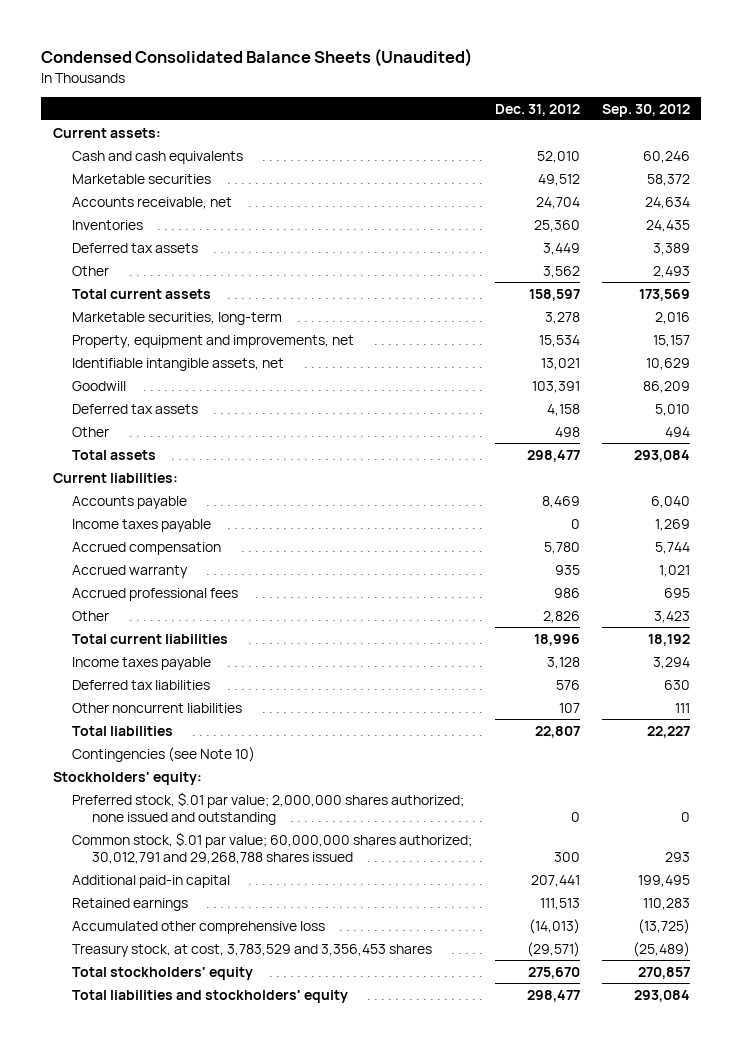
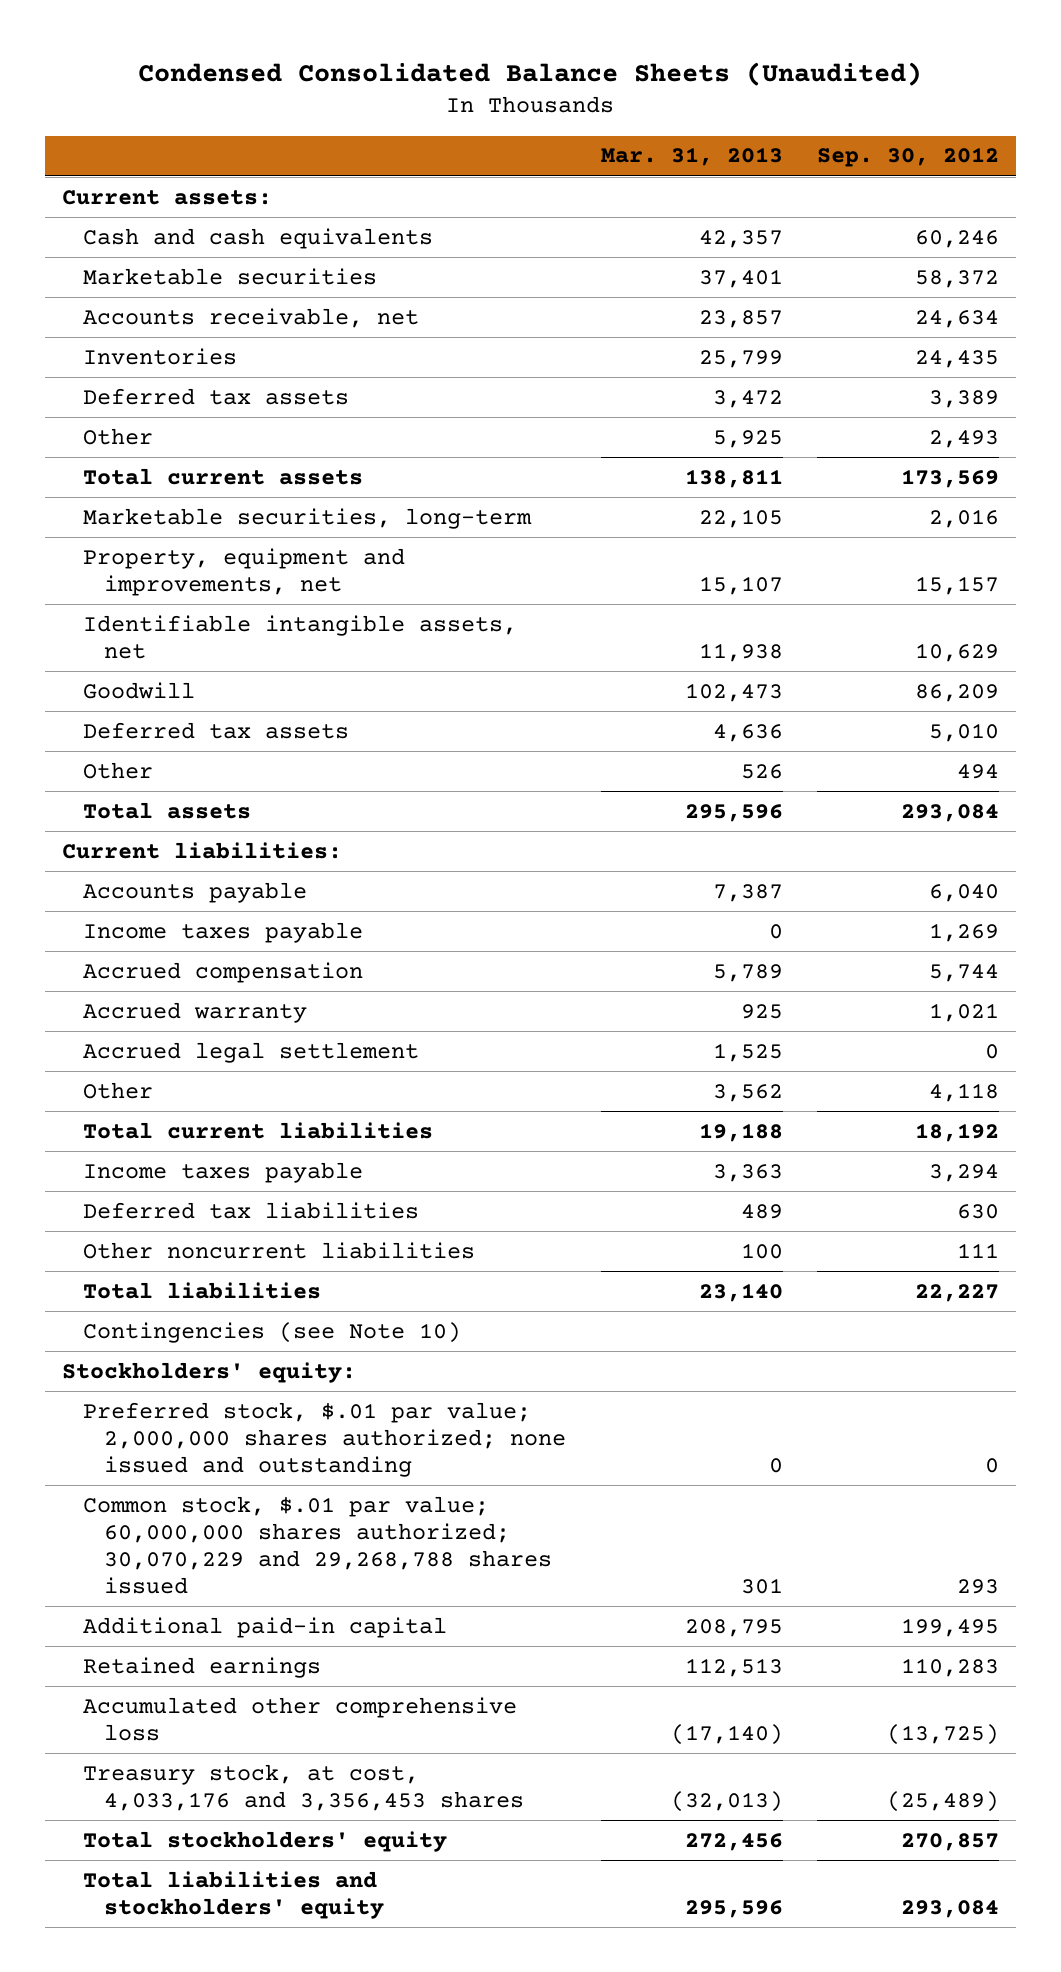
- | Dec. 31, 2012 | Sep. 30, 2012
+ | Mar. 31, 2013 | Sep. 30, 2012
- Accrued professional fees | 986 | 695
- Other | 2,826 | 3,423
+ Accrued legal settlement | 1,525 | 0
+ Other | 3,562 | 4,118
- Common stock, $.01 par value; 60,000,000 shares authorized; 30,012,791 and 29,268,788 shares issued | 300 | 293
+ Common stock, $.01 par value; 60,000,000 shares authorized; 30,070,229 and 29,268,788 shares issued | 301 | 293
- Treasury stock, at cost, 3,783,529 and 3,356,453 shares | (29,571) | (25,489)
+ Treasury stock, at cost, 4,033,176 and 3,356,453 shares | (32,013) | (25,489)

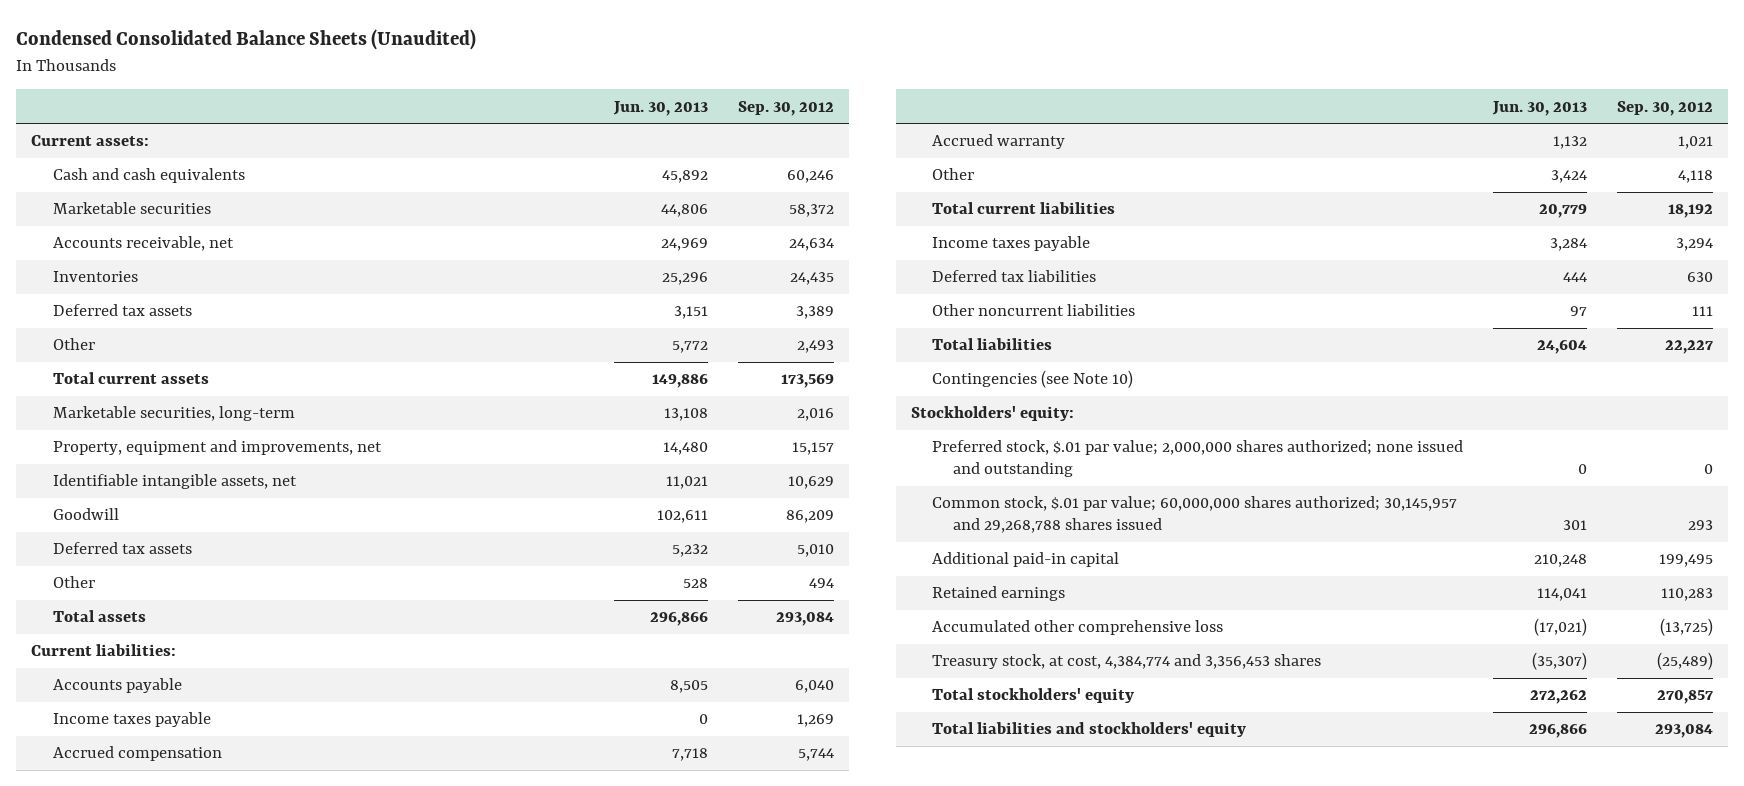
- | Mar. 31, 2013 | Sep. 30, 2012
+ | Jun. 30, 2013 | Sep. 30, 2012
- Accrued legal settlement | 1,525 | 0
- Common stock, $.01 par value; 60,000,000 shares authorized; 30,070,229 and 29,268,788 shares issued | 301 | 293
+ Common stock, $.01 par value; 60,000,000 shares authorized; 30,145,957 and 29,268,788 shares issued | 301 | 293
- Treasury stock, at cost, 4,033,176 and 3,356,453 shares | (32,013) | (25,489)
+ Treasury stock, at cost, 4,384,774 and 3,356,453 shares | (35,307) | (25,489)

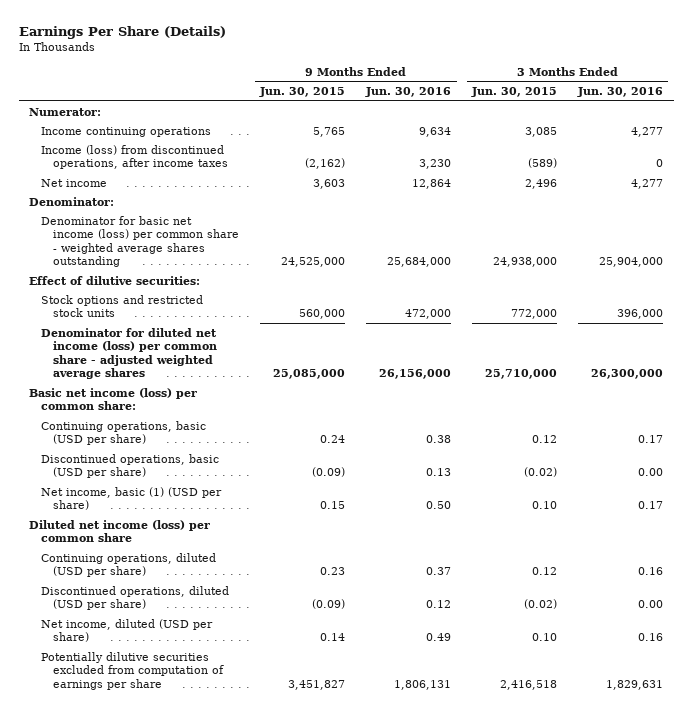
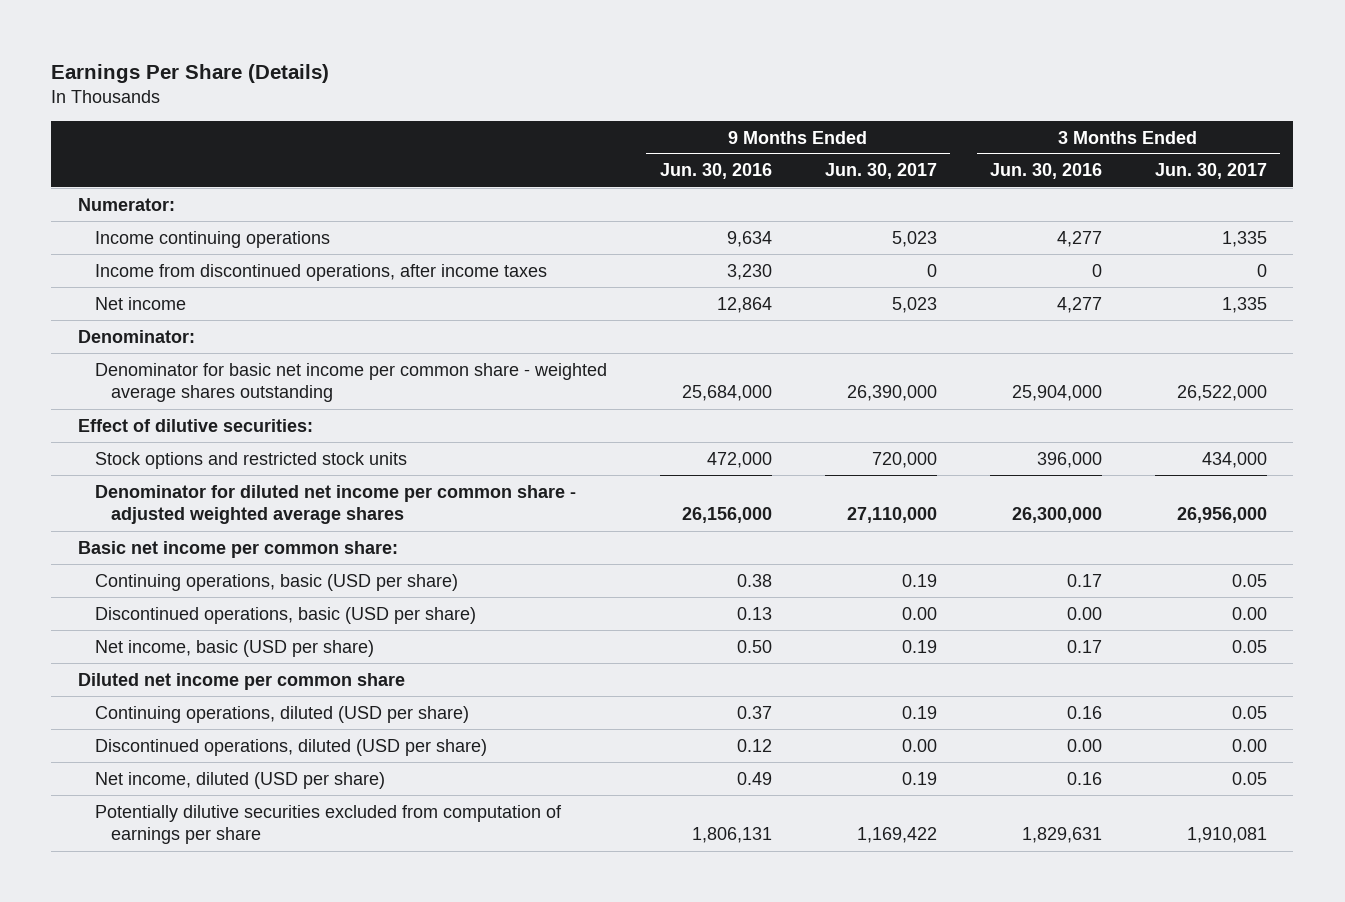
- | 9 Months Ended Jun. 30, 2015 | 9 Months Ended Jun. 30, 2016 | 3 Months Ended Jun. 30, 2015 | 3 Months Ended Jun. 30, 2016
+ | 9 Months Ended Jun. 30, 2016 | 9 Months Ended Jun. 30, 2017 | 3 Months Ended Jun. 30, 2016 | 3 Months Ended Jun. 30, 2017
- Income (loss) from discontinued operations, after income taxes | (2,162) | 3,230 | (589) | 0
+ Income from discontinued operations, after income taxes | 3,230 | 0 | 0 | 0
- Denominator for basic net income (loss) per common share - weighted average shares outstanding | 24,525,000 | 25,684,000 | 24,938,000 | 25,904,000
+ Denominator for basic net income per common share - weighted average shares outstanding | 25,684,000 | 26,390,000 | 25,904,000 | 26,522,000
- Denominator for diluted net income (loss) per common share - adjusted weighted average shares | 25,085,000 | 26,156,000 | 25,710,000 | 26,300,000
- Basic net income (loss) per common share:
+ Denominator for diluted net income per common share - adjusted weighted average shares | 26,156,000 | 27,110,000 | 26,300,000 | 26,956,000
+ Basic net income per common share:
- Net income, basic (1) (USD per share) | 0.15 | 0.50 | 0.10 | 0.17
- Diluted net income (loss) per common share
+ Net income, basic (USD per share) | 0.50 | 0.19 | 0.17 | 0.05
+ Diluted net income per common share

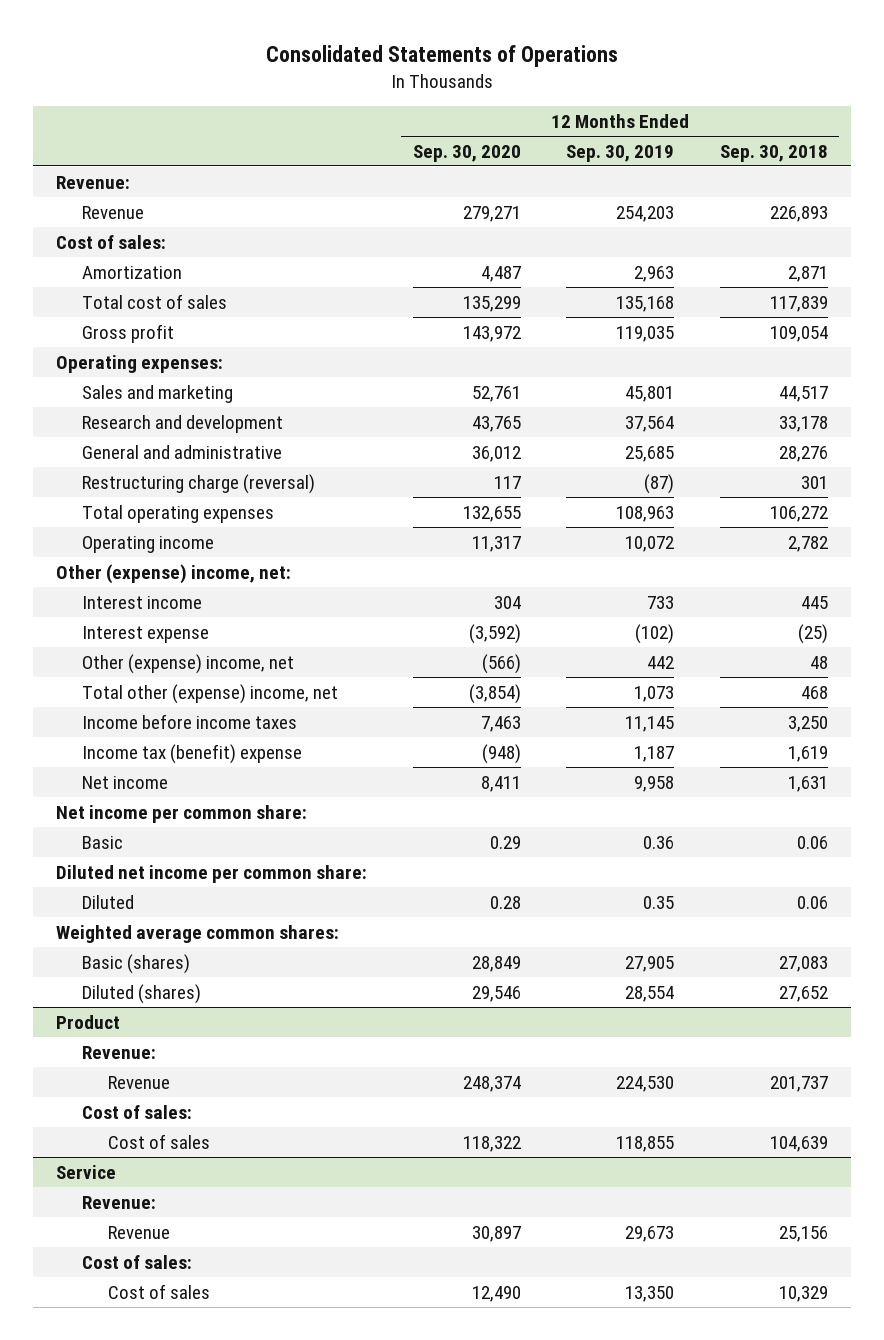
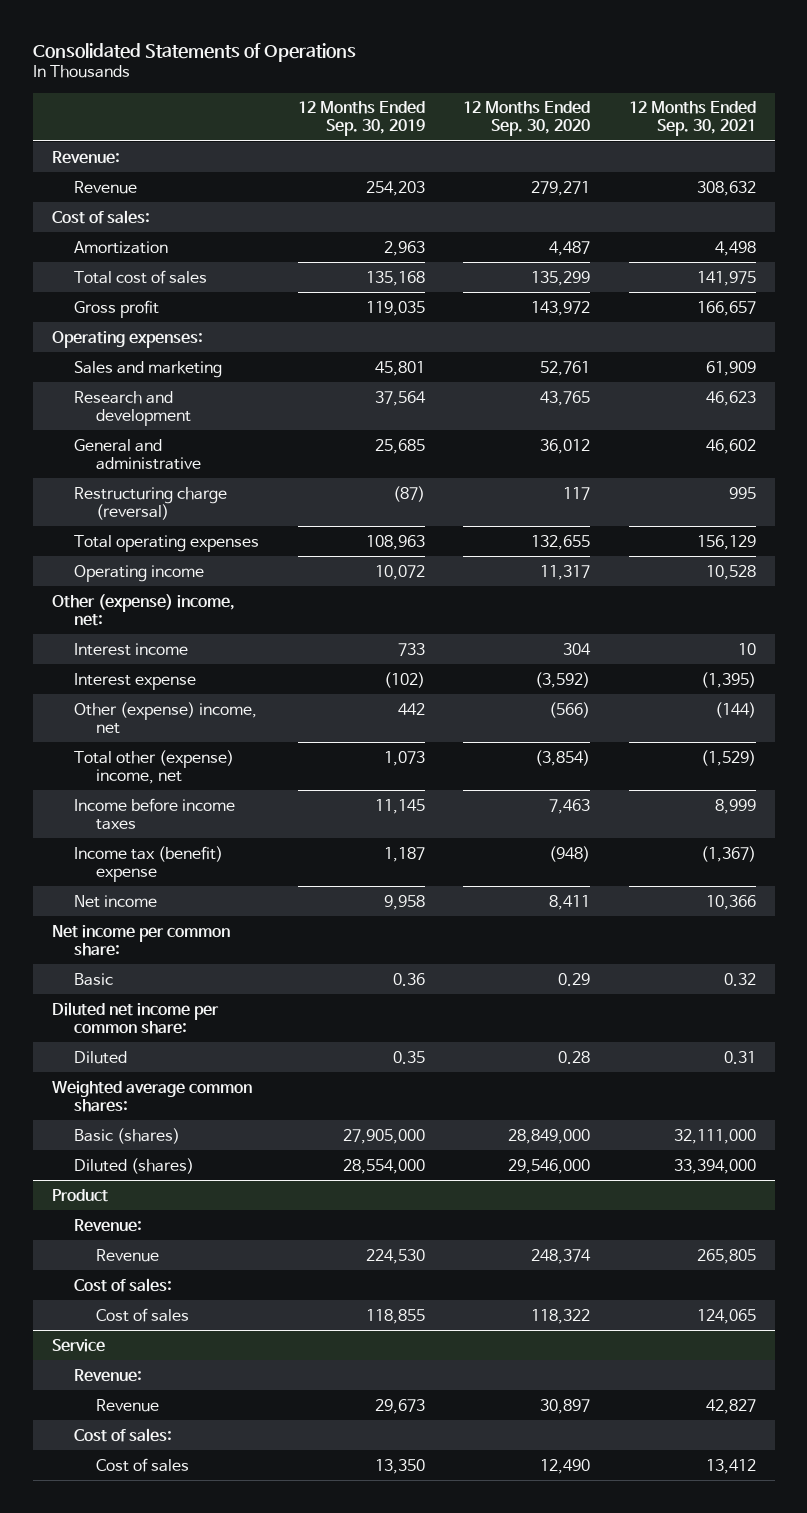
- | 12 Months Ended Sep. 30, 2020 | 12 Months Ended Sep. 30, 2019 | 12 Months Ended Sep. 30, 2018
+ | 12 Months Ended Sep. 30, 2019 | 12 Months Ended Sep. 30, 2020 | 12 Months Ended Sep. 30, 2021
- Basic (shares) | 28,849 | 27,905 | 27,083
- Diluted (shares) | 29,546 | 28,554 | 27,652
+ Basic (shares) | 27,905,000 | 28,849,000 | 32,111,000
+ Diluted (shares) | 28,554,000 | 29,546,000 | 33,394,000

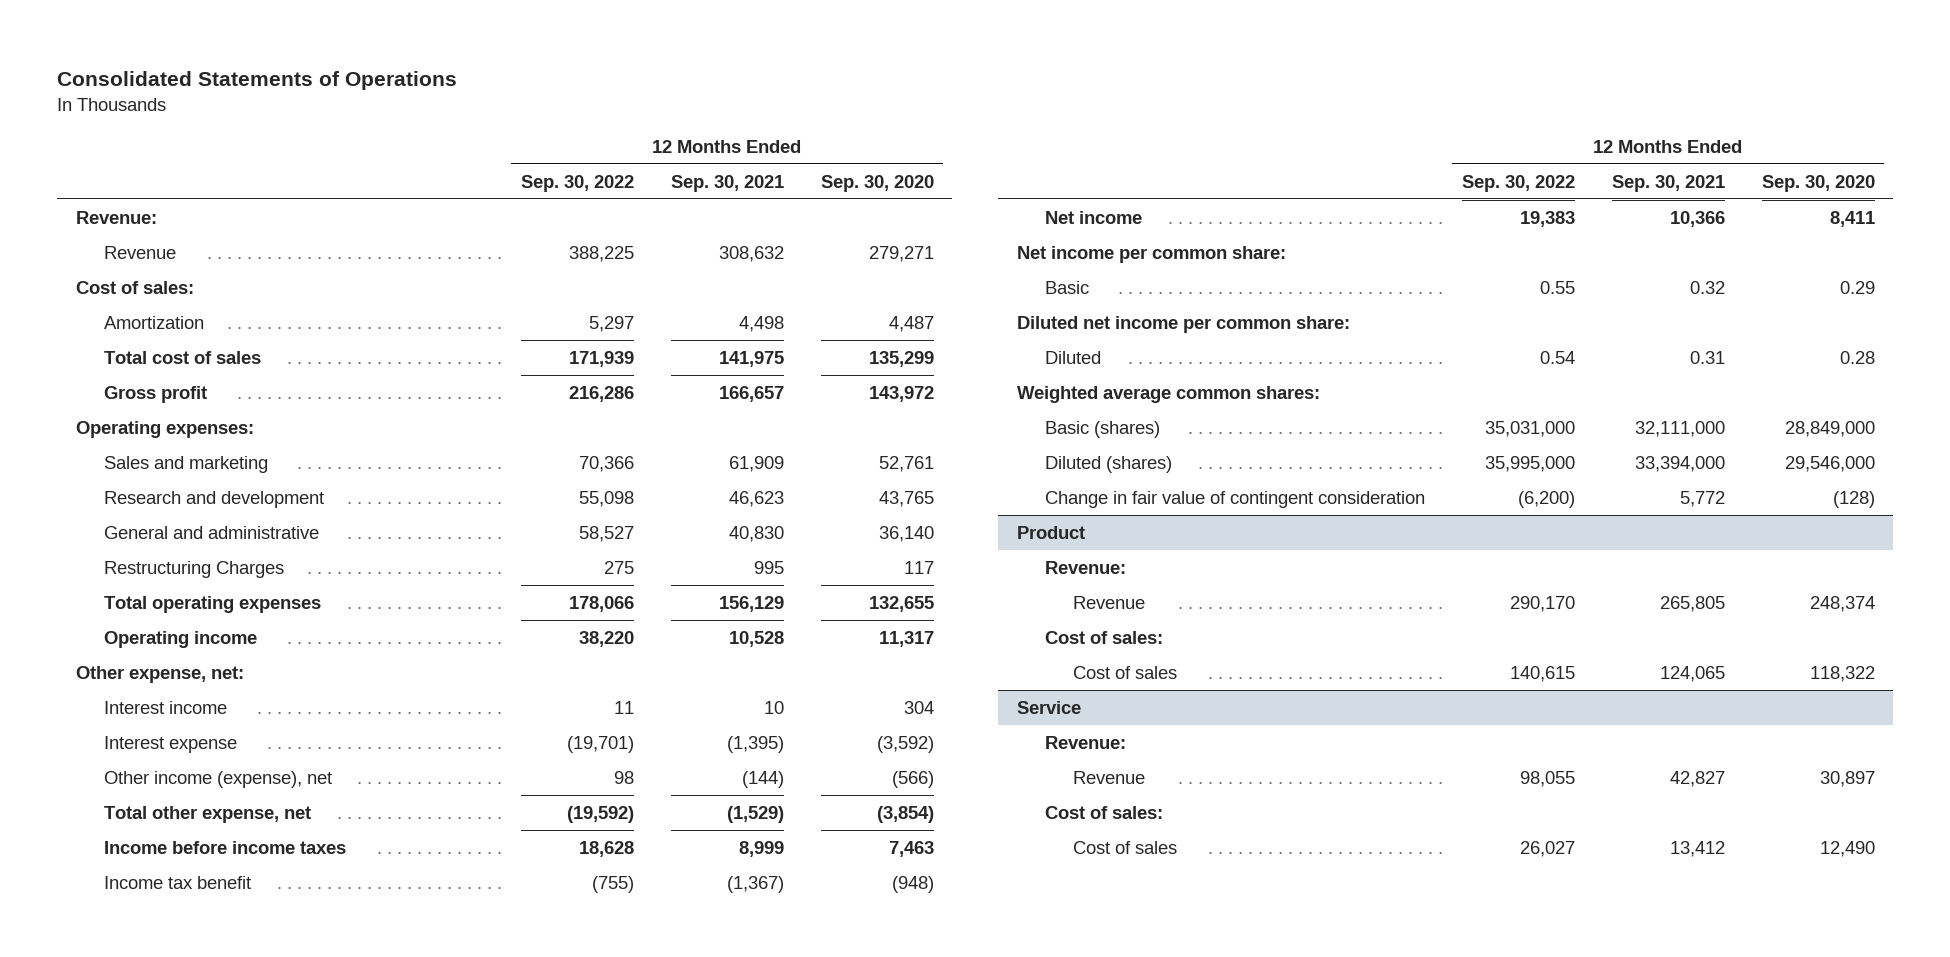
- | 12 Months Ended Sep. 30, 2019 | 12 Months Ended Sep. 30, 2020 | 12 Months Ended Sep. 30, 2021
+ | 12 Months Ended Sep. 30, 2022 | 12 Months Ended Sep. 30, 2021 | 12 Months Ended Sep. 30, 2020
- General and administrative | 25,685 | 36,012 | 46,602
- Restructuring charge (reversal) | (87) | 117 | 995
+ General and administrative | 58,527 | 40,830 | 36,140
+ Restructuring Charges | 275 | 995 | 117
- Other (expense) income, net:
+ Other expense, net:
- Other (expense) income, net | 442 | (566) | (144)
- Total other (expense) income, net | 1,073 | (3,854) | (1,529)
+ Other income (expense), net | 98 | (144) | (566)
+ Total other expense, net | (19,592) | (1,529) | (3,854)
- Income tax (benefit) expense | 1,187 | (948) | (1,367)
+ Income tax benefit | (755) | (1,367) | (948)
+ Change in fair value of contingent consideration | (6,200) | 5,772 | (128)

